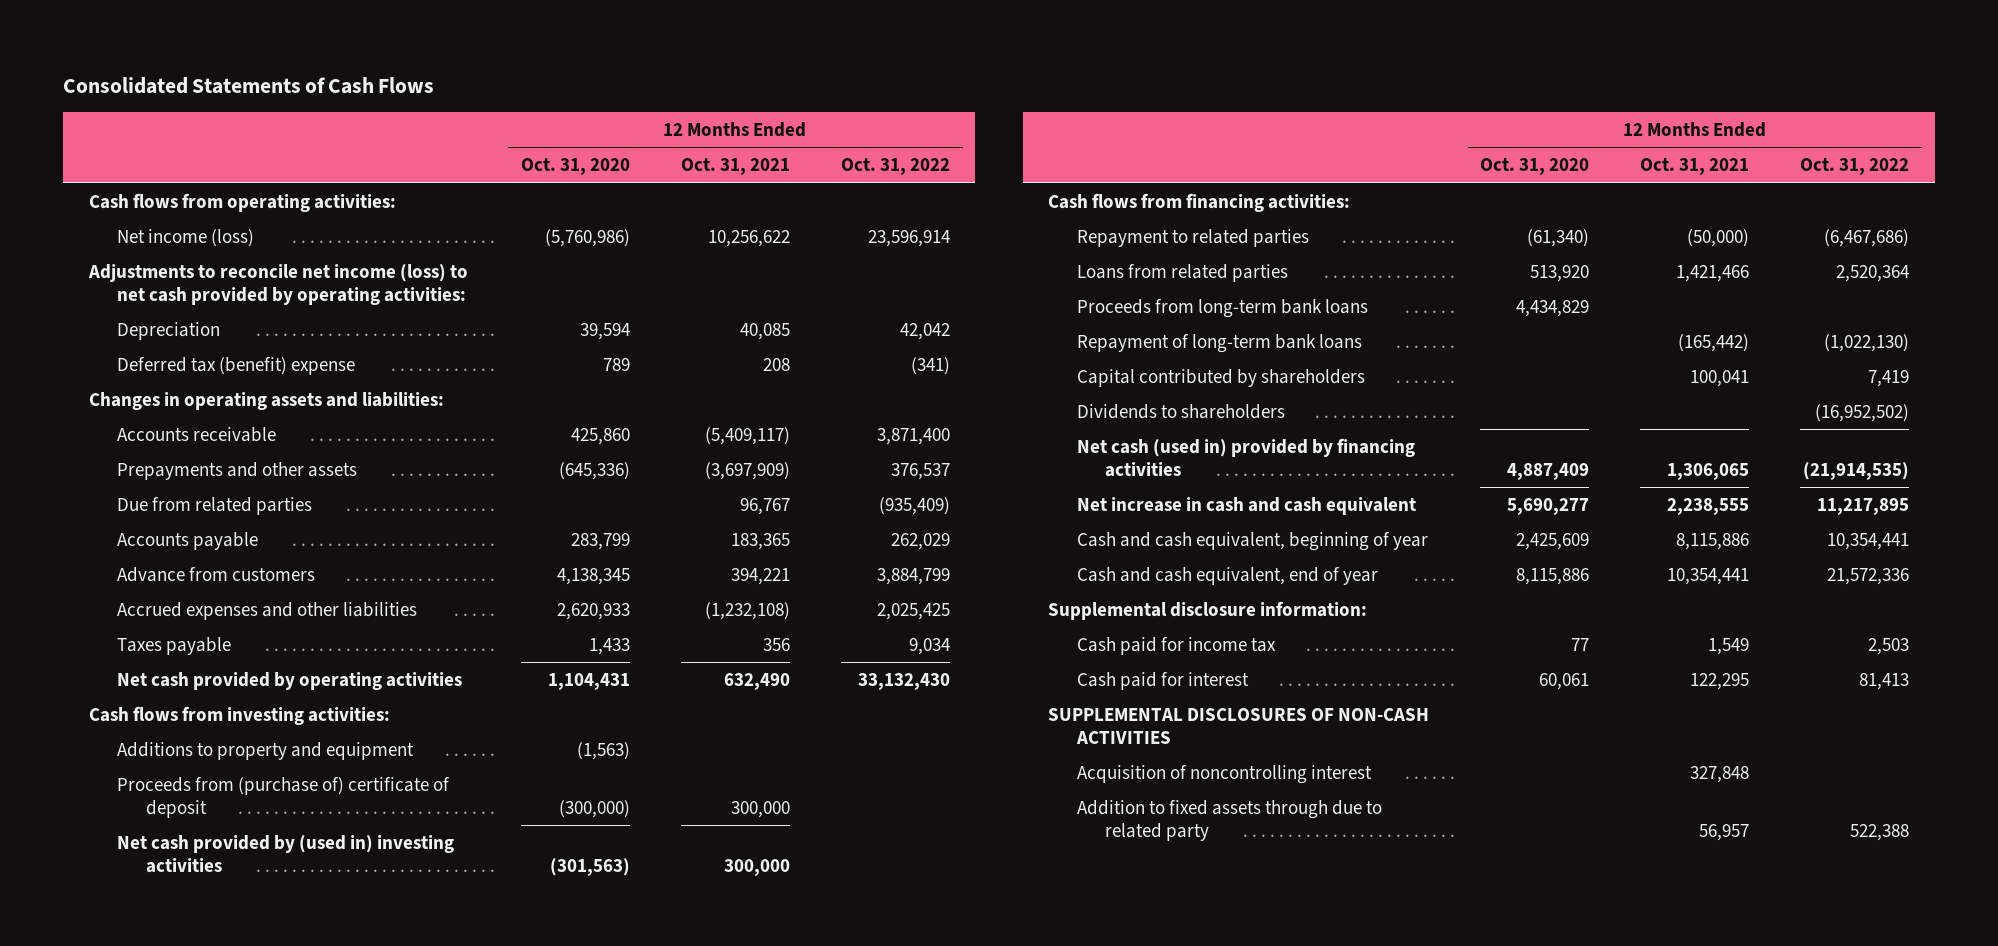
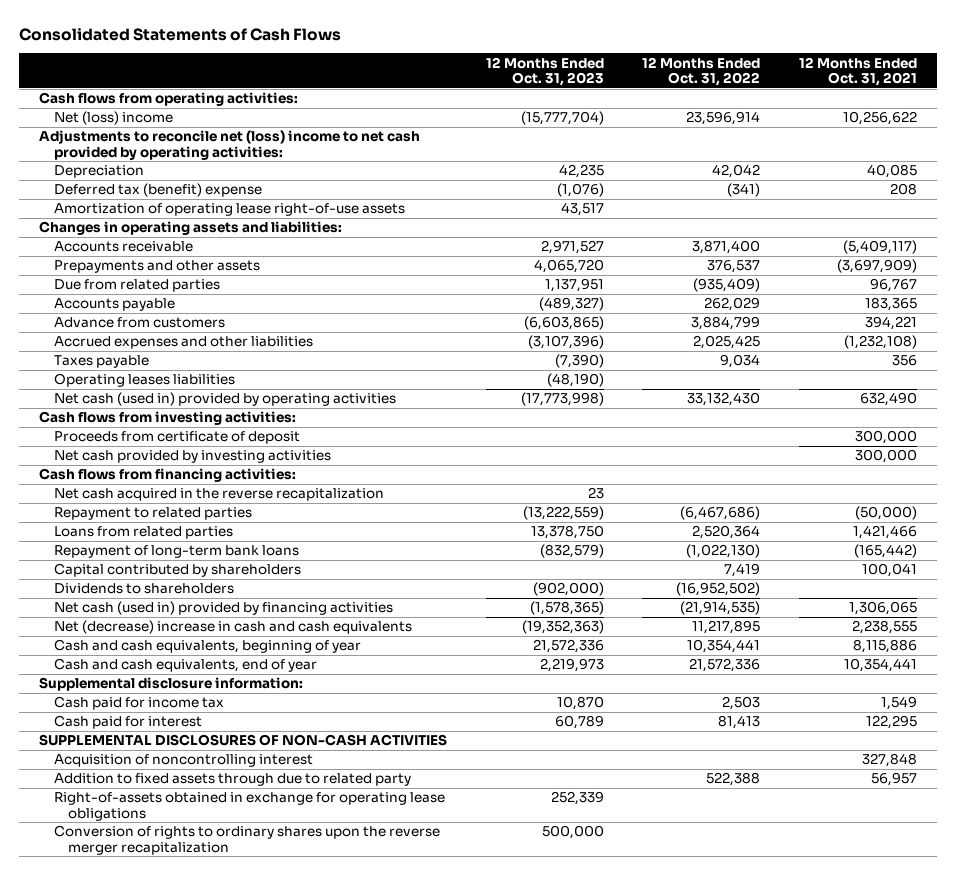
- | 12 Months Ended Oct. 31, 2020 | 12 Months Ended Oct. 31, 2021 | 12 Months Ended Oct. 31, 2022
+ | 12 Months Ended Oct. 31, 2023 | 12 Months Ended Oct. 31, 2022 | 12 Months Ended Oct. 31, 2021
- Net income (loss) | (5,760,986) | 10,256,622 | 23,596,914
- Adjustments to reconcile net income (loss) to net cash provided by operating activities:
+ Net (loss) income | (15,777,704) | 23,596,914 | 10,256,622
+ Adjustments to reconcile net (loss) income to net cash provided by operating activities:
+ Amortization of operating lease right-of-use assets | 43,517 | |
- Net cash provided by operating activities | 1,104,431 | 632,490 | 33,132,430
+ Operating leases liabilities | (48,190) | |
+ Net cash (used in) provided by operating activities | (17,773,998) | 33,132,430 | 632,490
- Additions to property and equipment | (1,563) | |
- Proceeds from (purchase of) certificate of deposit | (300,000) | 300,000 |
- Net cash provided by (used in) investing activities | (301,563) | 300,000 |
+ Proceeds from certificate of deposit | | | 300,000
+ Net cash provided by investing activities | | | 300,000
+ Net cash acquired in the reverse recapitalization | 23 | |
- Proceeds from long-term bank loans | 4,434,829 | |
- Net increase in cash and cash equivalent | 5,690,277 | 2,238,555 | 11,217,895
- Cash and cash equivalent, beginning of year | 2,425,609 | 8,115,886 | 10,354,441
- Cash and cash equivalent, end of year | 8,115,886 | 10,354,441 | 21,572,336
+ Net (decrease) increase in cash and cash equivalents | (19,352,363) | 11,217,895 | 2,238,555
+ Cash and cash equivalents, beginning of year | 21,572,336 | 10,354,441 | 8,115,886
+ Cash and cash equivalents, end of year | 2,219,973 | 21,572,336 | 10,354,441
+ Right-of-assets obtained in exchange for operating lease obligations | 252,339 | |
+ Conversion of rights to ordinary shares upon the reverse merger recapitalization | 500,000 | |

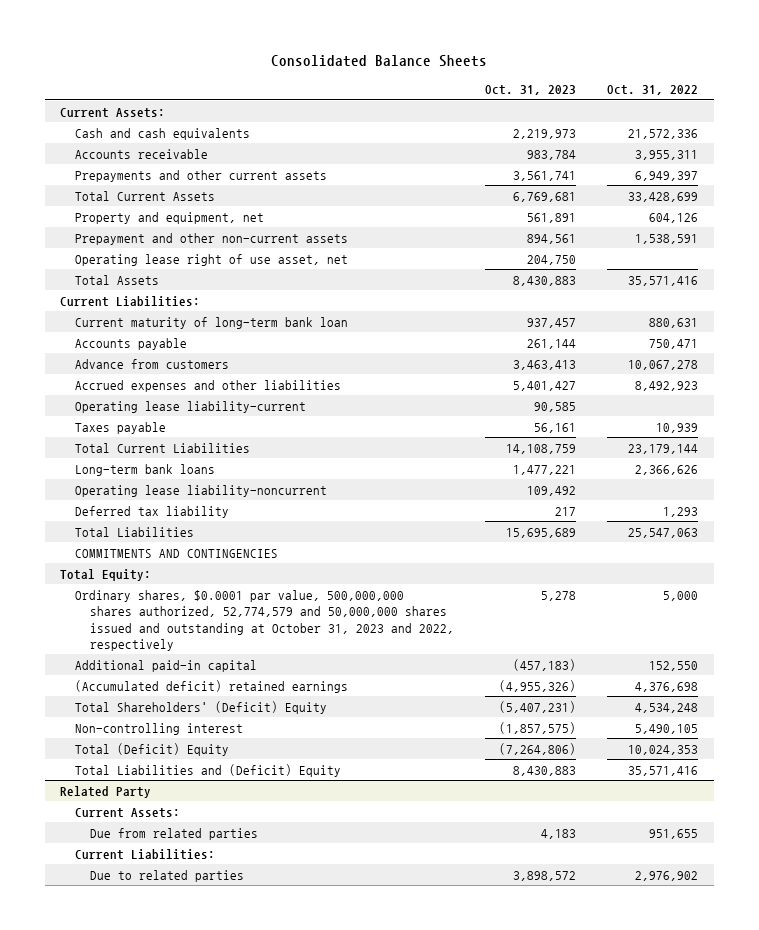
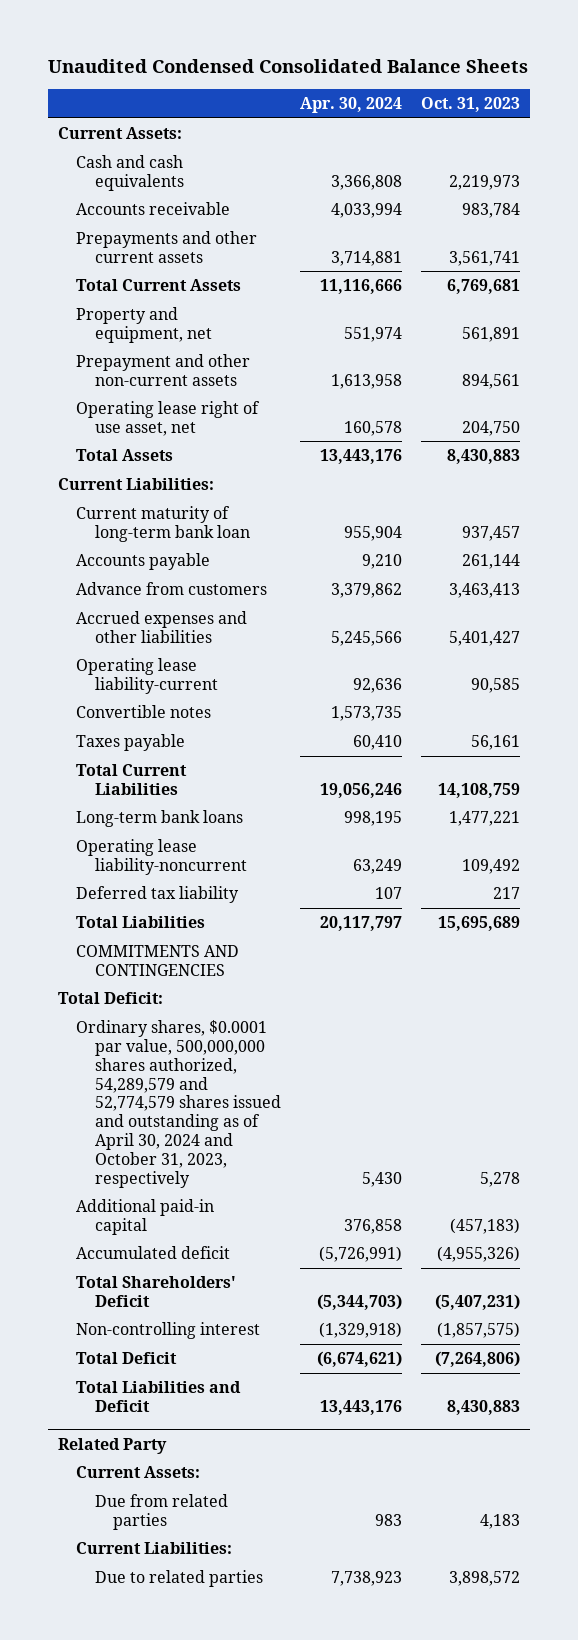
- Consolidated Balance Sheets
+ Unaudited Condensed Consolidated Balance Sheets
- | Oct. 31, 2023 | Oct. 31, 2022
+ | Apr. 30, 2024 | Oct. 31, 2023
+ Convertible notes | 1,573,735 |
- Total Equity:
- Ordinary shares, $0.0001 par value, 500,000,000 shares authorized, 52,774,579 and 50,000,000 shares issued and outstanding at October 31, 2023 and 2022, respectively | 5,278 | 5,000
+ Total Deficit:
+ Ordinary shares, $0.0001 par value, 500,000,000 shares authorized, 54,289,579 and 52,774,579 shares issued and outstanding as of April 30, 2024 and October 31, 2023, respectively | 5,430 | 5,278
- (Accumulated deficit) retained earnings | (4,955,326) | 4,376,698
- Total Shareholders' (Deficit) Equity | (5,407,231) | 4,534,248
+ Accumulated deficit | (5,726,991) | (4,955,326)
+ Total Shareholders' Deficit | (5,344,703) | (5,407,231)
- Total (Deficit) Equity | (7,264,806) | 10,024,353
- Total Liabilities and (Deficit) Equity | 8,430,883 | 35,571,416
+ Total Deficit | (6,674,621) | (7,264,806)
+ Total Liabilities and Deficit | 13,443,176 | 8,430,883

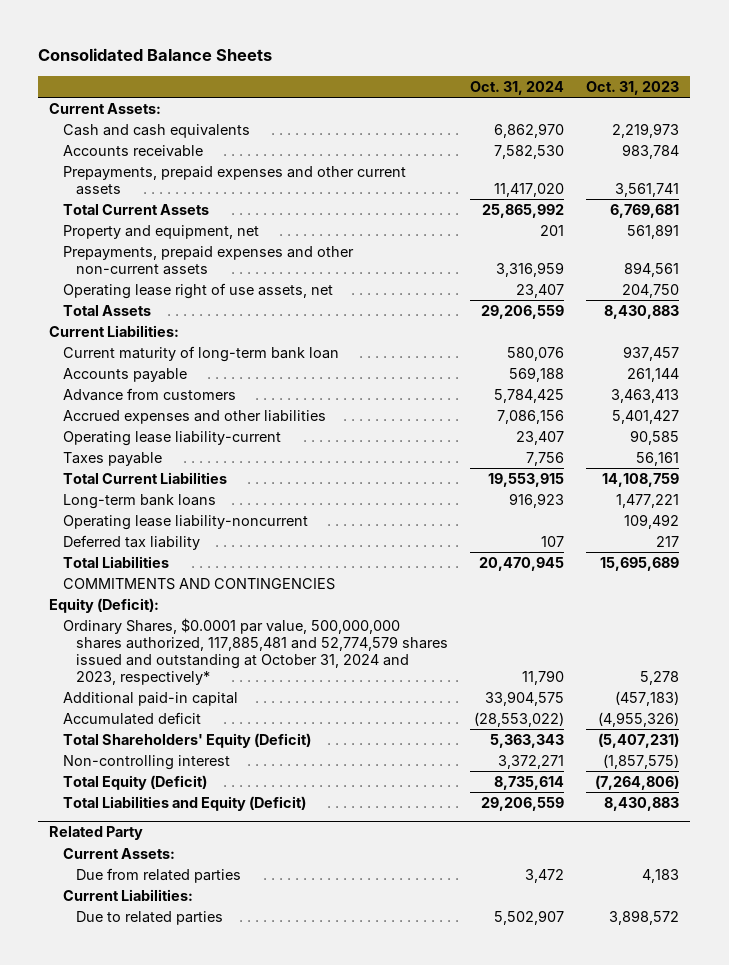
- Unaudited Condensed Consolidated Balance Sheets
+ Consolidated Balance Sheets
- | Apr. 30, 2024 | Oct. 31, 2023
+ | Oct. 31, 2024 | Oct. 31, 2023
- Prepayments and other current assets | 3,714,881 | 3,561,741
+ Prepayments, prepaid expenses and other current assets | 11,417,020 | 3,561,741
- Prepayment and other non-current assets | 1,613,958 | 894,561
- Operating lease right of use asset, net | 160,578 | 204,750
+ Prepayments, prepaid expenses and other non-current assets | 3,316,959 | 894,561
+ Operating lease right of use assets, net | 23,407 | 204,750
- Convertible notes | 1,573,735 |
- Total Deficit:
- Ordinary shares, $0.0001 par value, 500,000,000 shares authorized, 54,289,579 and 52,774,579 shares issued and outstanding as of April 30, 2024 and October 31, 2023, respectively | 5,430 | 5,278
+ Equity (Deficit):
+ Ordinary Shares, $0.0001 par value, 500,000,000 shares authorized, 117,885,481 and 52,774,579 shares issued and outstanding at October 31, 2024 and 2023, respectively* | 11,790 | 5,278
- Total Shareholders' Deficit | (5,344,703) | (5,407,231)
+ Total Shareholders' Equity (Deficit) | 5,363,343 | (5,407,231)
- Total Deficit | (6,674,621) | (7,264,806)
- Total Liabilities and Deficit | 13,443,176 | 8,430,883
+ Total Equity (Deficit) | 8,735,614 | (7,264,806)
+ Total Liabilities and Equity (Deficit) | 29,206,559 | 8,430,883

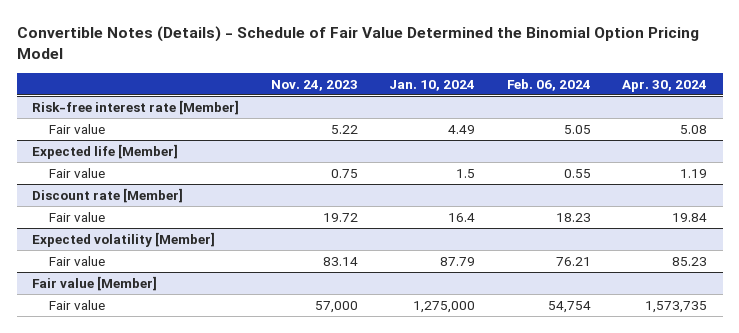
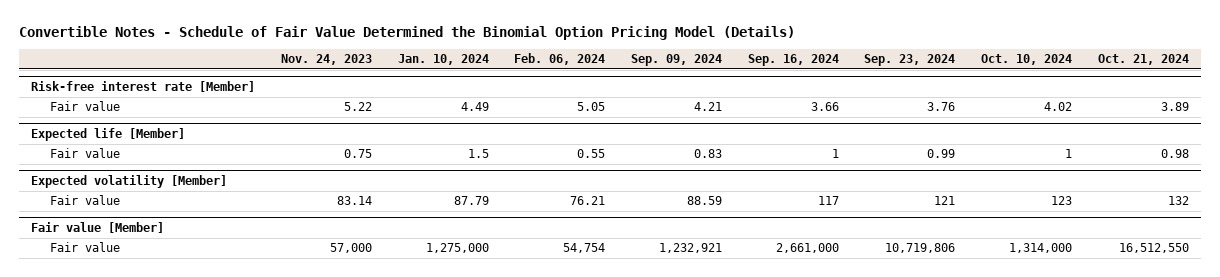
- Convertible Notes (Details) - Schedule of Fair Value Determined the Binomial Option Pricing Model
+ Convertible Notes - Schedule of Fair Value Determined the Binomial Option Pricing Model (Details)
- | Nov. 24, 2023 | Jan. 10, 2024 | Feb. 06, 2024 | Apr. 30, 2024
+ | Nov. 24, 2023 | Jan. 10, 2024 | Feb. 06, 2024 | Sep. 09, 2024 | Sep. 16, 2024 | Sep. 23, 2024 | Oct. 10, 2024 | Oct. 21, 2024
- Discount rate [Member]
- Fair value | 19.72 | 16.4 | 18.23 | 19.84

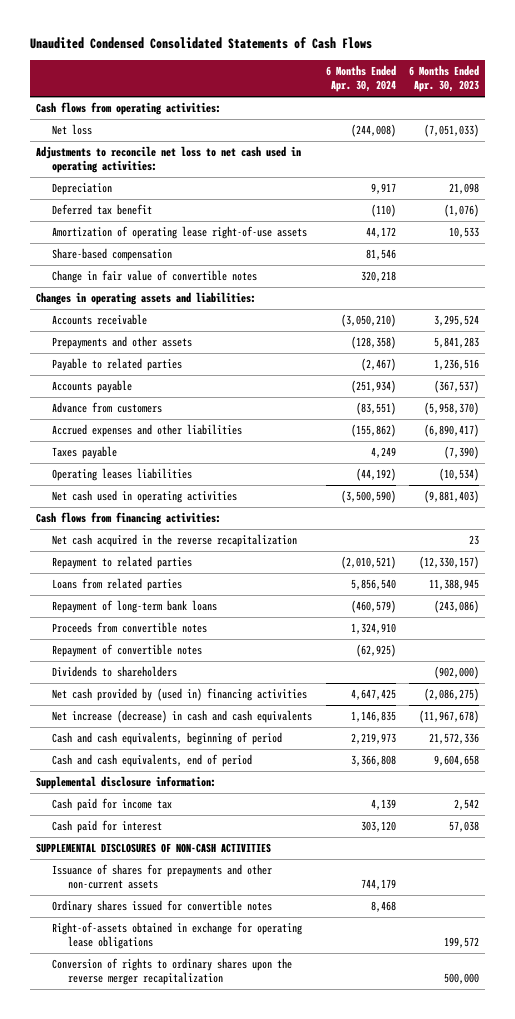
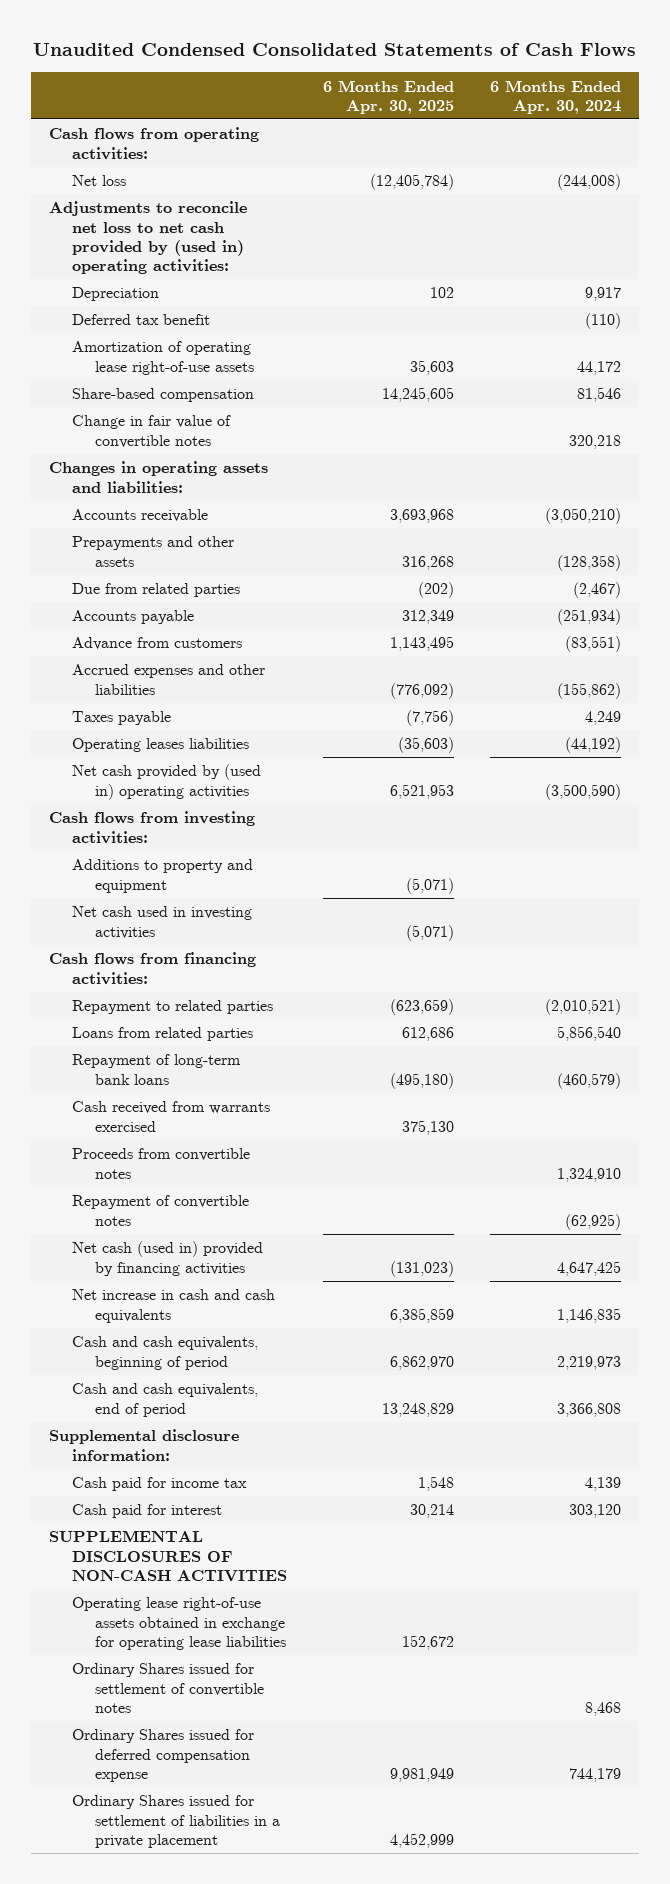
- | 6 Months Ended Apr. 30, 2024 | 6 Months Ended Apr. 30, 2023
+ | 6 Months Ended Apr. 30, 2025 | 6 Months Ended Apr. 30, 2024
- Adjustments to reconcile net loss to net cash used in operating activities:
+ Adjustments to reconcile net loss to net cash provided by (used in) operating activities:
- Payable to related parties | (2,467) | 1,236,516
+ Due from related parties | (202) | (2,467)
- Net cash used in operating activities | (3,500,590) | (9,881,403)
+ Net cash provided by (used in) operating activities | 6,521,953 | (3,500,590)
+ Cash flows from investing activities:
+ Additions to property and equipment | (5,071) |
+ Net cash used in investing activities | (5,071) |
- Net cash acquired in the reverse recapitalization | | 23
+ Cash received from warrants exercised | 375,130 |
- Dividends to shareholders | | (902,000)
- Net cash provided by (used in) financing activities | 4,647,425 | (2,086,275)
- Net increase (decrease) in cash and cash equivalents | 1,146,835 | (11,967,678)
+ Net cash (used in) provided by financing activities | (131,023) | 4,647,425
+ Net increase in cash and cash equivalents | 6,385,859 | 1,146,835
- Issuance of shares for prepayments and other non-current assets | 744,179 |
- Ordinary shares issued for convertible notes | 8,468 |
- Right-of-assets obtained in exchange for operating lease obligations | | 199,572
- Conversion of rights to ordinary shares upon the reverse merger recapitalization | | 500,000
+ Operating lease right-of-use assets obtained in exchange for operating lease liabilities | 152,672 |
+ Ordinary Shares issued for settlement of convertible notes | | 8,468
+ Ordinary Shares issued for deferred compensation expense | 9,981,949 | 744,179
+ Ordinary Shares issued for settlement of liabilities in a private placement | 4,452,999 |

